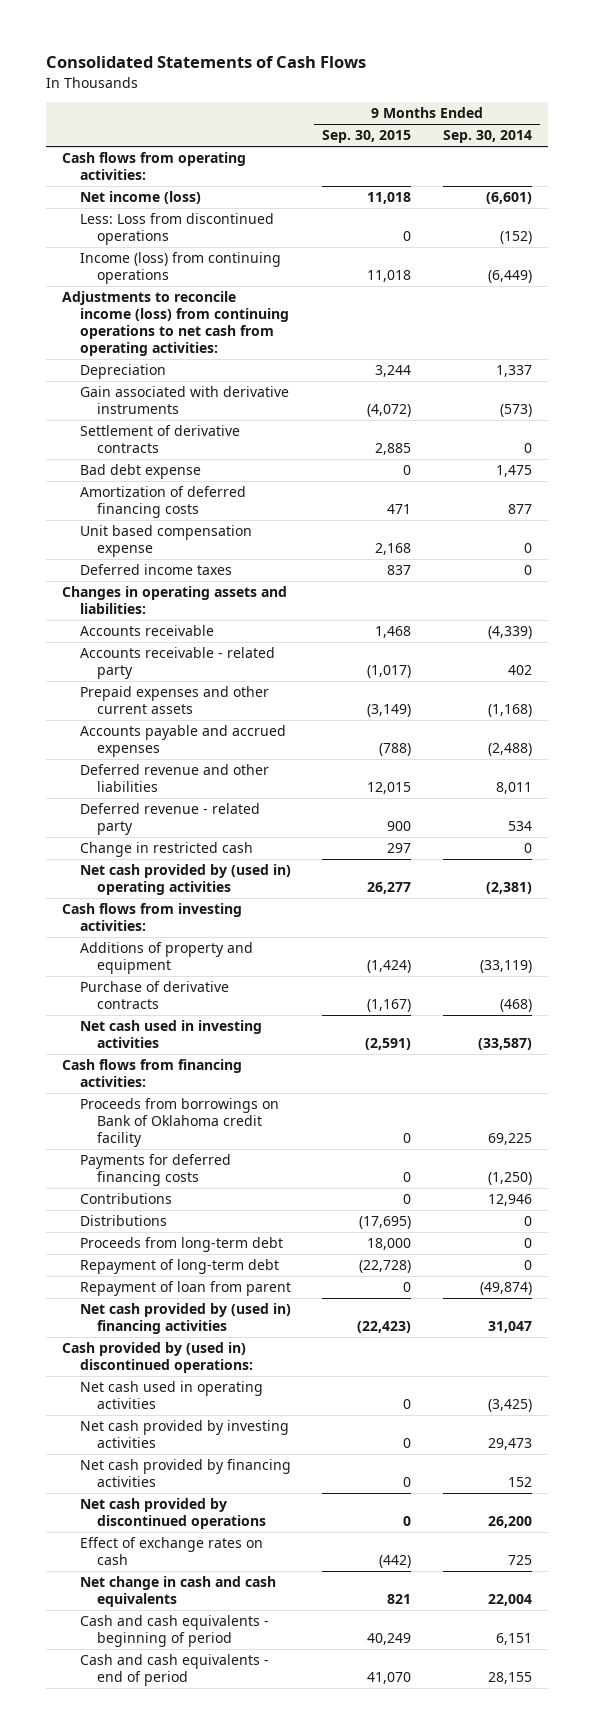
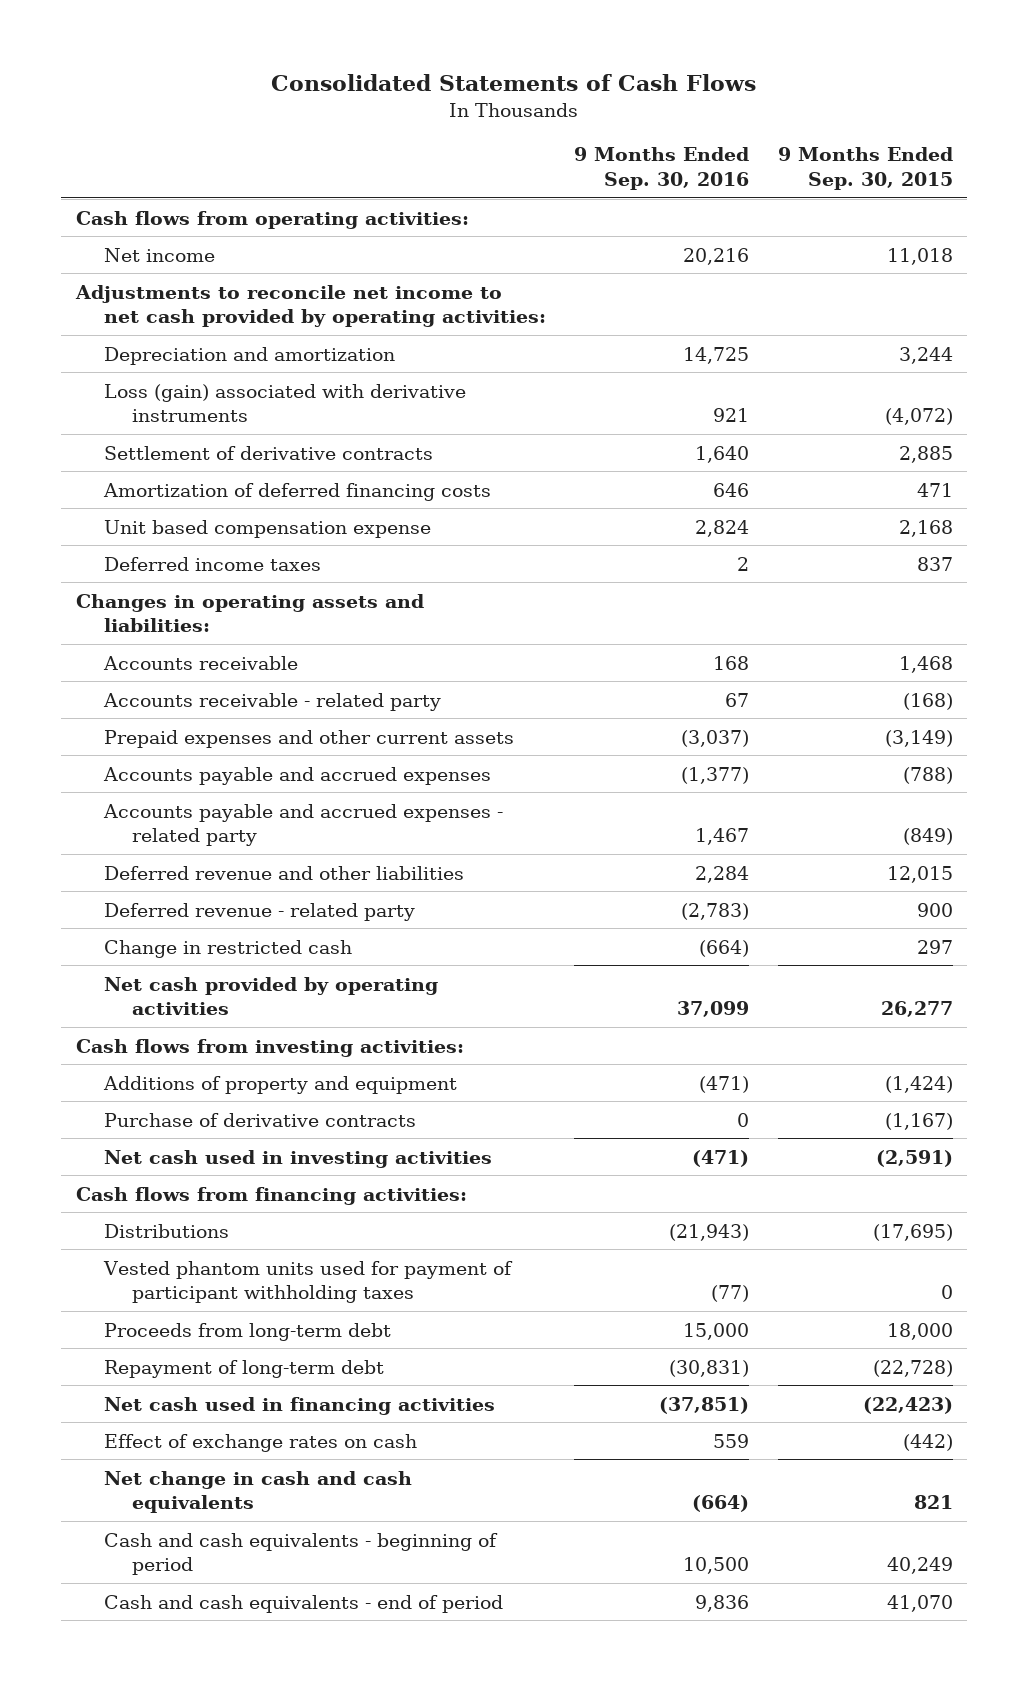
- | 9 Months Ended Sep. 30, 2015 | 9 Months Ended Sep. 30, 2014
+ | 9 Months Ended Sep. 30, 2016 | 9 Months Ended Sep. 30, 2015
- Net income (loss) | 11,018 | (6,601)
- Less: Loss from discontinued operations | 0 | (152)
- Income (loss) from continuing operations | 11,018 | (6,449)
- Adjustments to reconcile income (loss) from continuing operations to net cash from operating activities:
- Depreciation | 3,244 | 1,337
- Gain associated with derivative instruments | (4,072) | (573)
+ Net income | 20,216 | 11,018
+ Adjustments to reconcile net income to net cash provided by operating activities:
+ Depreciation and amortization | 14,725 | 3,244
+ Loss (gain) associated with derivative instruments | 921 | (4,072)
- Bad debt expense | 0 | 1,475
- Accounts receivable - related party | (1,017) | 402
+ Accounts receivable - related party | 67 | (168)
+ Accounts payable and accrued expenses - related party | 1,467 | (849)
- Net cash provided by (used in) operating activities | 26,277 | (2,381)
+ Net cash provided by operating activities | 37,099 | 26,277
- Proceeds from borrowings on Bank of Oklahoma credit facility | 0 | 69,225
- Payments for deferred financing costs | 0 | (1,250)
- Contributions | 0 | 12,946
+ Vested phantom units used for payment of participant withholding taxes | (77) | 0
- Repayment of loan from parent | 0 | (49,874)
- Net cash provided by (used in) financing activities | (22,423) | 31,047
- Cash provided by (used in) discontinued operations:
- Net cash used in operating activities | 0 | (3,425)
- Net cash provided by investing activities | 0 | 29,473
- Net cash provided by financing activities | 0 | 152
- Net cash provided by discontinued operations | 0 | 26,200
+ Net cash used in financing activities | (37,851) | (22,423)

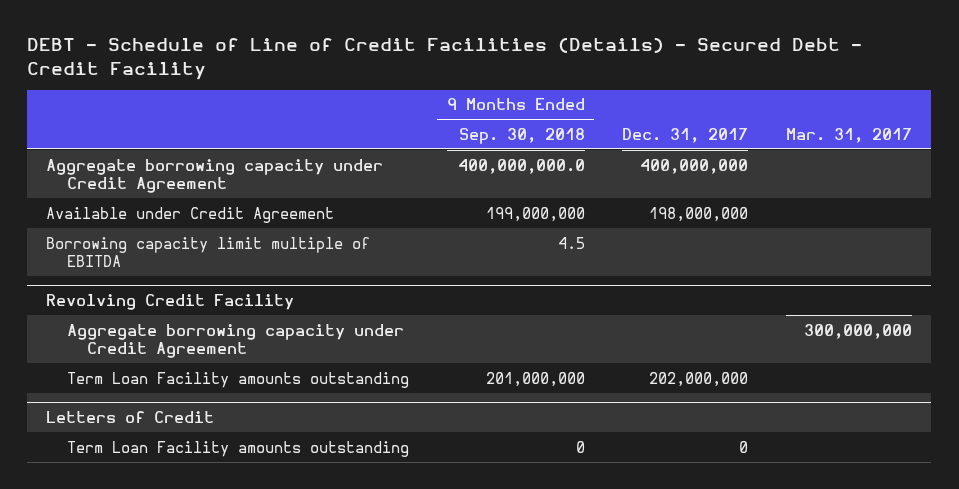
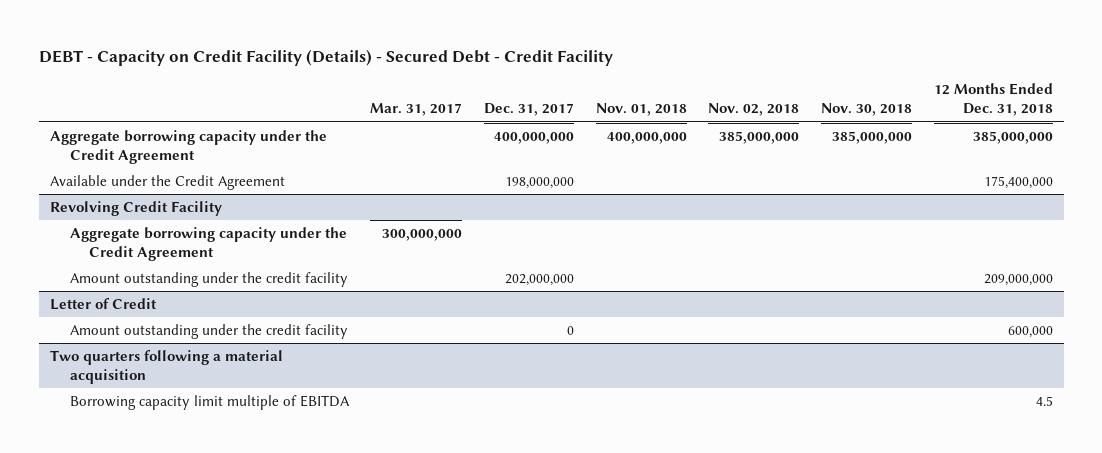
- DEBT - Schedule of Line of Credit Facilities (Details) - Secured Debt - Credit Facility
+ DEBT - Capacity on Credit Facility (Details) - Secured Debt - Credit Facility
- | 9 Months Ended Sep. 30, 2018 | Dec. 31, 2017 | Mar. 31, 2017
+ | Mar. 31, 2017 | Dec. 31, 2017 | Nov. 01, 2018 | Nov. 02, 2018 | Nov. 30, 2018 | 12 Months Ended Dec. 31, 2018
- Aggregate borrowing capacity under Credit Agreement | 400,000,000.0 | 400,000,000 |
- Available under Credit Agreement | 199,000,000 | 198,000,000 |
- Borrowing capacity limit multiple of EBITDA | 4.5 | |
+ Aggregate borrowing capacity under the Credit Agreement | | 400,000,000 | 400,000,000 | 385,000,000 | 385,000,000 | 385,000,000
+ Available under the Credit Agreement | | 198,000,000 | | | | 175,400,000
@ Revolving Credit Facility
- Aggregate borrowing capacity under Credit Agreement | | | 300,000,000
- Term Loan Facility amounts outstanding | 201,000,000 | 202,000,000 |
- Letters of Credit
- Term Loan Facility amounts outstanding | 0 | 0 |
@ Revolving Credit Facility
+ Aggregate borrowing capacity under the Credit Agreement | 300,000,000 | | | | |
+ Amount outstanding under the credit facility | | 202,000,000 | | | | 209,000,000
+ Letter of Credit
+ Amount outstanding under the credit facility | | 0 | | | | 600,000
+ Two quarters following a material acquisition
+ Borrowing capacity limit multiple of EBITDA | | | | | | 4.5

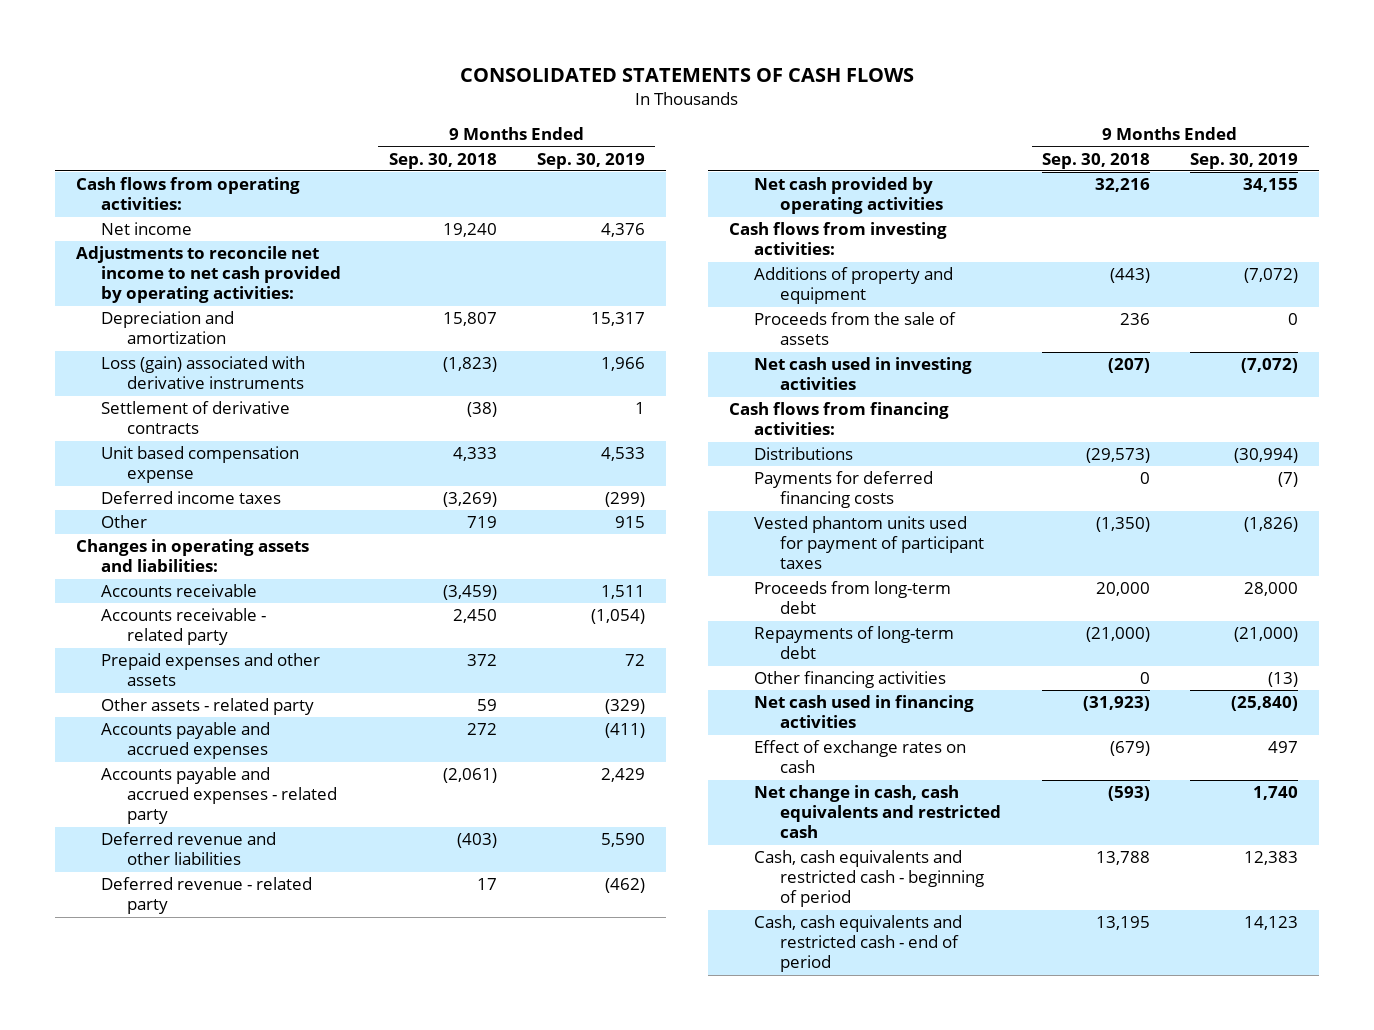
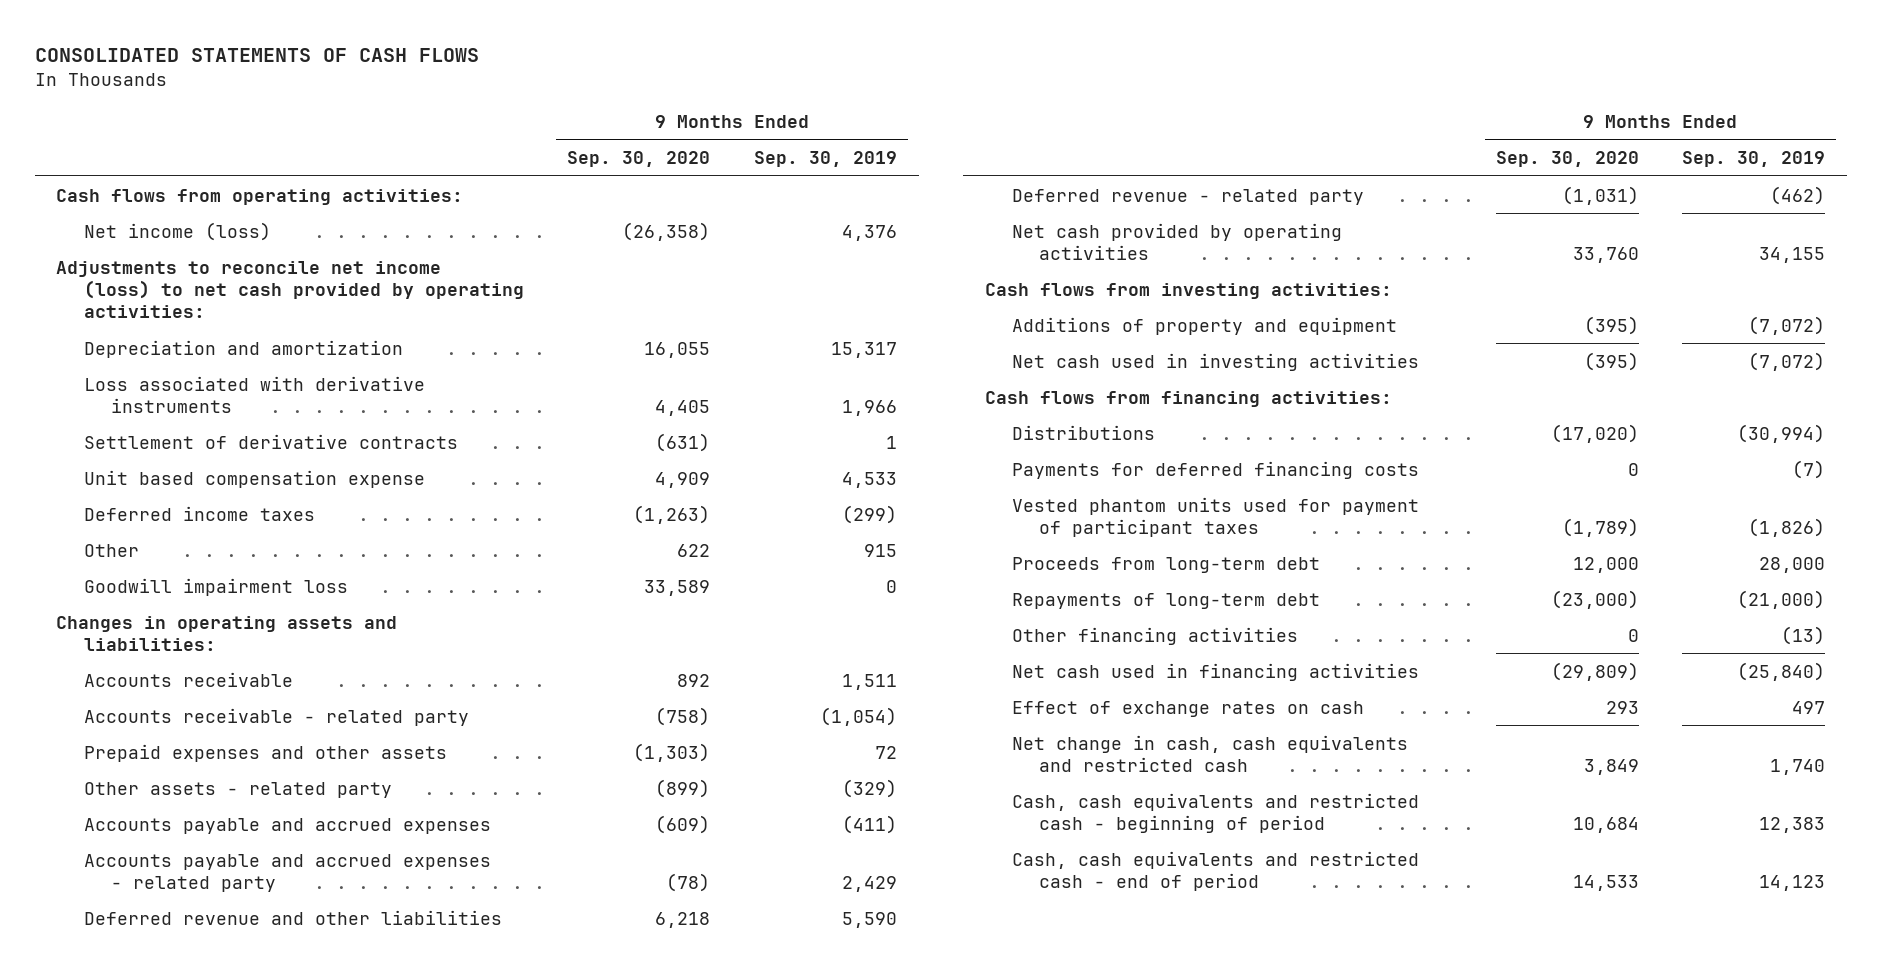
- | 9 Months Ended Sep. 30, 2018 | 9 Months Ended Sep. 30, 2019
+ | 9 Months Ended Sep. 30, 2020 | 9 Months Ended Sep. 30, 2019
- Net income | 19,240 | 4,376
- Adjustments to reconcile net income to net cash provided by operating activities:
+ Net income (loss) | (26,358) | 4,376
+ Adjustments to reconcile net income (loss) to net cash provided by operating activities:
- Loss (gain) associated with derivative instruments | (1,823) | 1,966
+ Loss associated with derivative instruments | 4,405 | 1,966
+ Goodwill impairment loss | 33,589 | 0
- Proceeds from the sale of assets | 236 | 0

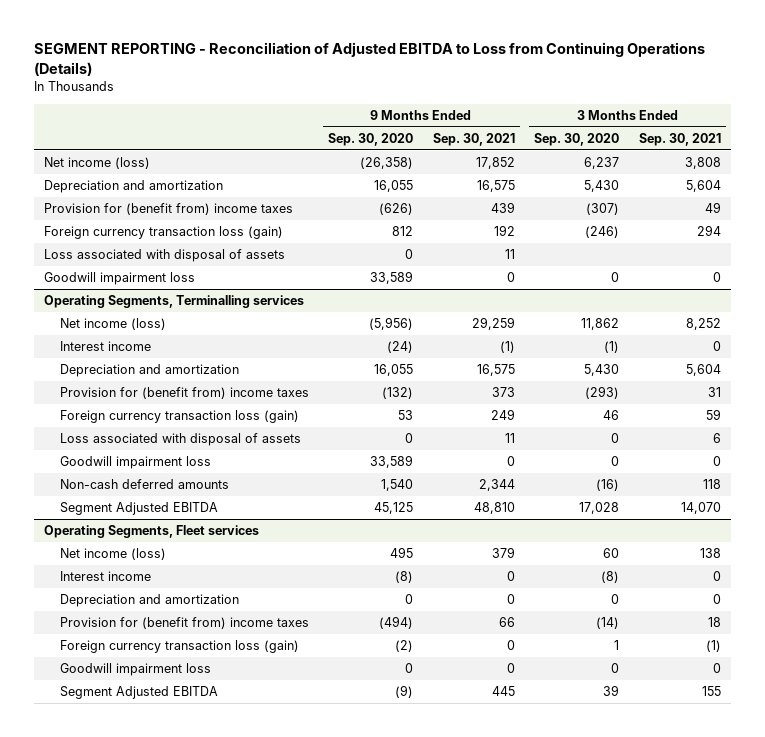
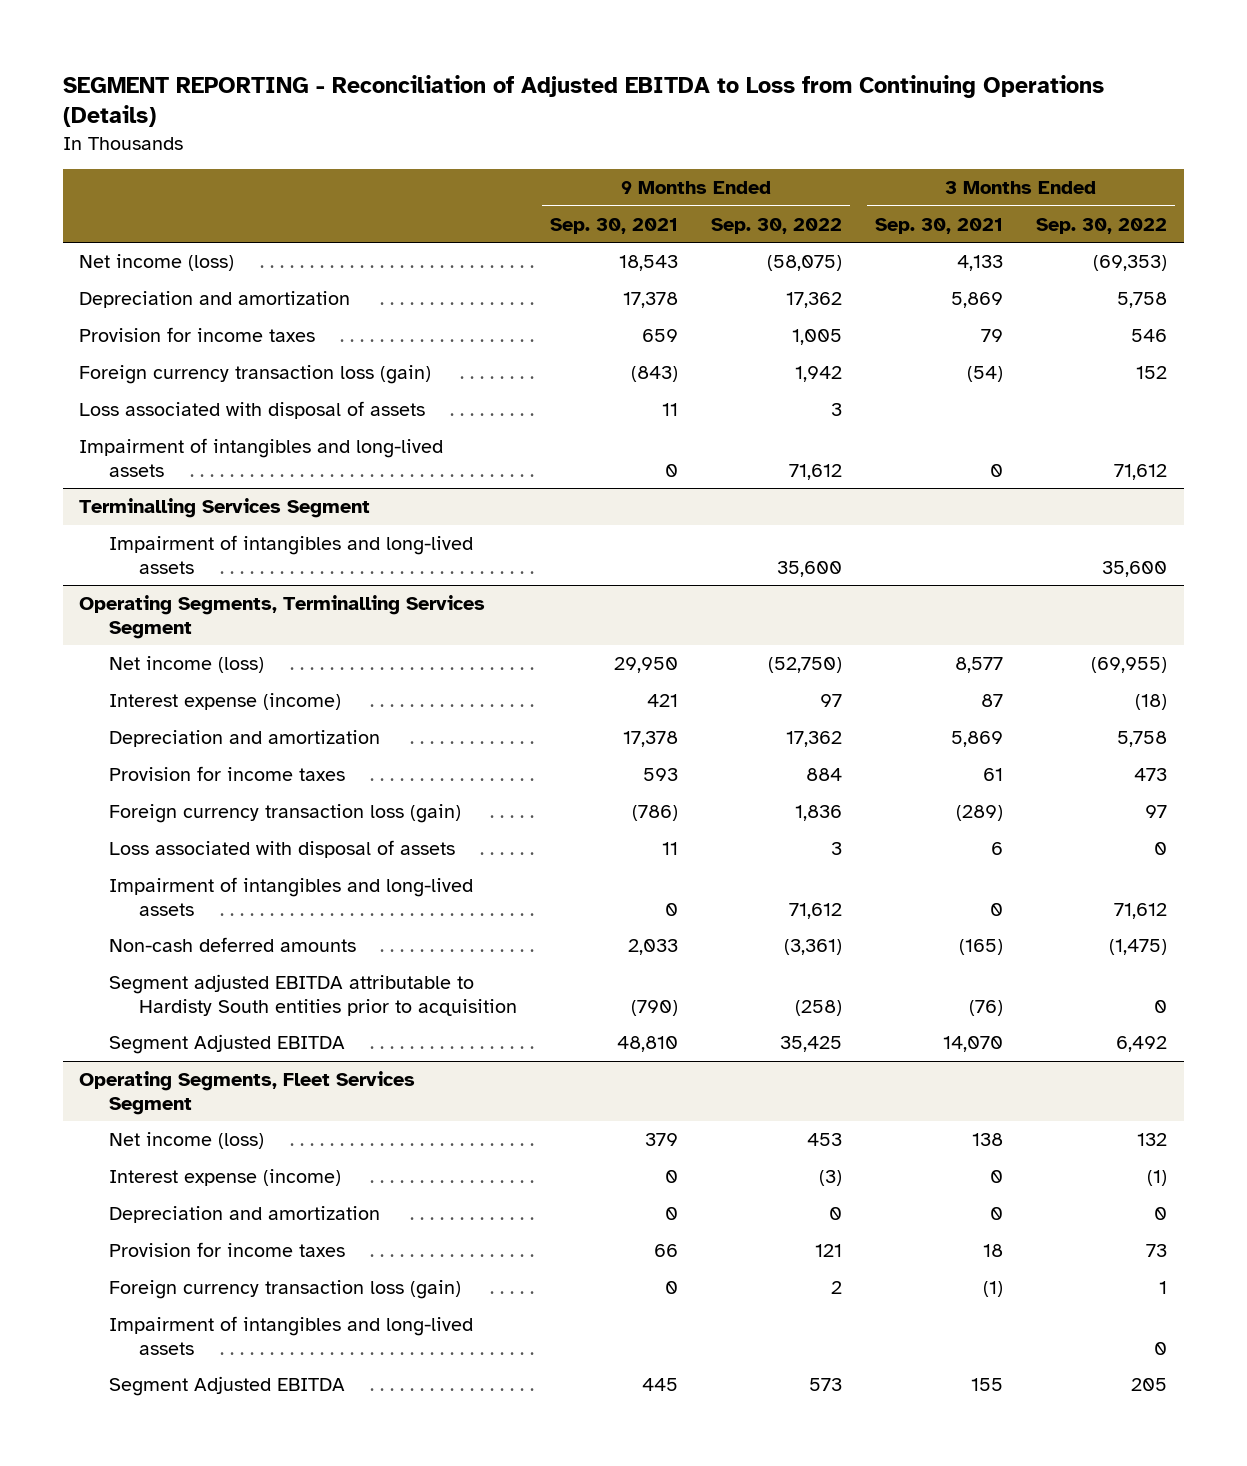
- | 9 Months Ended Sep. 30, 2020 | 9 Months Ended Sep. 30, 2021 | 3 Months Ended Sep. 30, 2020 | 3 Months Ended Sep. 30, 2021
+ | 9 Months Ended Sep. 30, 2021 | 9 Months Ended Sep. 30, 2022 | 3 Months Ended Sep. 30, 2021 | 3 Months Ended Sep. 30, 2022
- Net income (loss) | (26,358) | 17,852 | 6,237 | 3,808
- Depreciation and amortization | 16,055 | 16,575 | 5,430 | 5,604
- Provision for (benefit from) income taxes | (626) | 439 | (307) | 49
- Foreign currency transaction loss (gain) | 812 | 192 | (246) | 294
+ Net income (loss) | 18,543 | (58,075) | 4,133 | (69,353)
+ Depreciation and amortization | 17,378 | 17,362 | 5,869 | 5,758
+ Provision for income taxes | 659 | 1,005 | 79 | 546
+ Foreign currency transaction loss (gain) | (843) | 1,942 | (54) | 152
- Goodwill impairment loss | 33,589 | 0 | 0 | 0
- Operating Segments, Terminalling services
- Net income (loss) | (5,956) | 29,259 | 11,862 | 8,252
- Interest income | (24) | (1) | (1) | 0
- Depreciation and amortization | 16,055 | 16,575 | 5,430 | 5,604
- Provision for (benefit from) income taxes | (132) | 373 | (293) | 31
- Foreign currency transaction loss (gain) | 53 | 249 | 46 | 59
+ Impairment of intangibles and long-lived assets | 0 | 71,612 | 0 | 71,612
+ Terminalling Services Segment
+ Impairment of intangibles and long-lived assets | | 35,600 | | 35,600
+ Operating Segments, Terminalling Services Segment
+ Net income (loss) | 29,950 | (52,750) | 8,577 | (69,955)
+ Interest expense (income) | 421 | 97 | 87 | (18)
+ Depreciation and amortization | 17,378 | 17,362 | 5,869 | 5,758
+ Provision for income taxes | 593 | 884 | 61 | 473
+ Foreign currency transaction loss (gain) | (786) | 1,836 | (289) | 97
- Goodwill impairment loss | 33,589 | 0 | 0 | 0
- Non-cash deferred amounts | 1,540 | 2,344 | (16) | 118
+ Impairment of intangibles and long-lived assets | 0 | 71,612 | 0 | 71,612
+ Non-cash deferred amounts | 2,033 | (3,361) | (165) | (1,475)
+ Segment adjusted EBITDA attributable to Hardisty South entities prior to acquisition | (790) | (258) | (76) | 0
- Operating Segments, Fleet services
+ Operating Segments, Fleet Services Segment
- Interest income | (8) | 0 | (8) | 0
+ Interest expense (income) | 0 | (3) | 0 | (1)
- Provision for (benefit from) income taxes | (494) | 66 | (14) | 18
+ Provision for income taxes | 66 | 121 | 18 | 73
- Goodwill impairment loss | 0 | 0 | 0 | 0
+ Impairment of intangibles and long-lived assets | | | | 0

